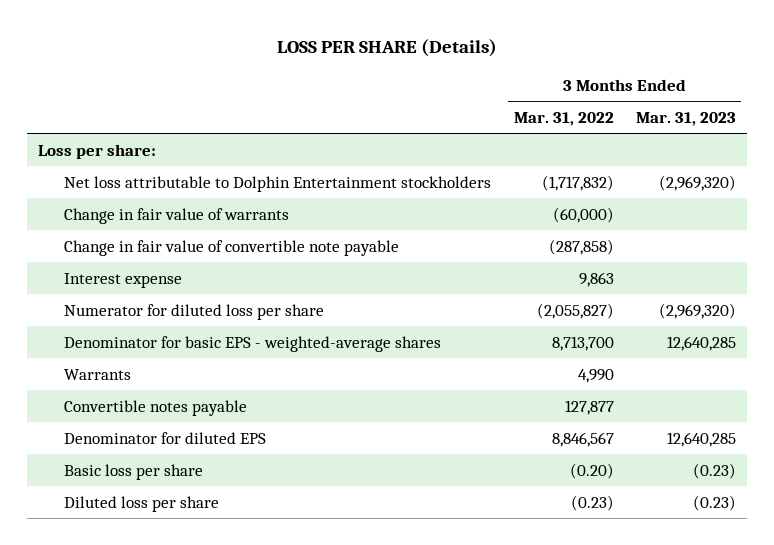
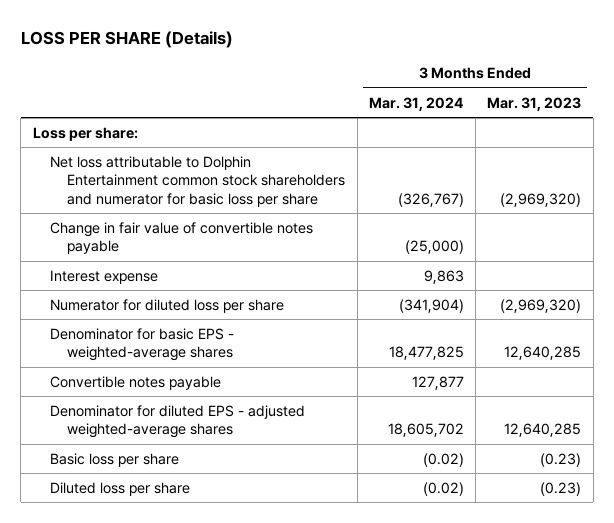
- | 3 Months Ended Mar. 31, 2022 | 3 Months Ended Mar. 31, 2023
+ | 3 Months Ended Mar. 31, 2024 | 3 Months Ended Mar. 31, 2023
- Net loss attributable to Dolphin Entertainment stockholders | (1,717,832) | (2,969,320)
- Change in fair value of warrants | (60,000) |
- Change in fair value of convertible note payable | (287,858) |
+ Net loss attributable to Dolphin Entertainment common stock shareholders and numerator for basic loss per share | (326,767) | (2,969,320)
+ Change in fair value of convertible notes payable | (25,000) |
- Warrants | 4,990 |
- Denominator for diluted EPS | 8,846,567 | 12,640,285
+ Denominator for diluted EPS - adjusted weighted-average shares | 18,605,702 | 12,640,285

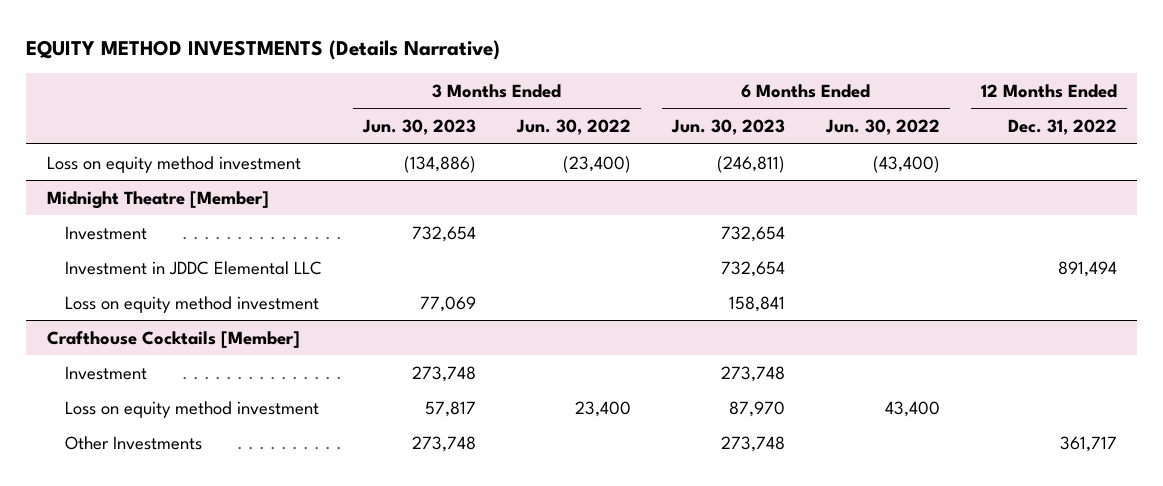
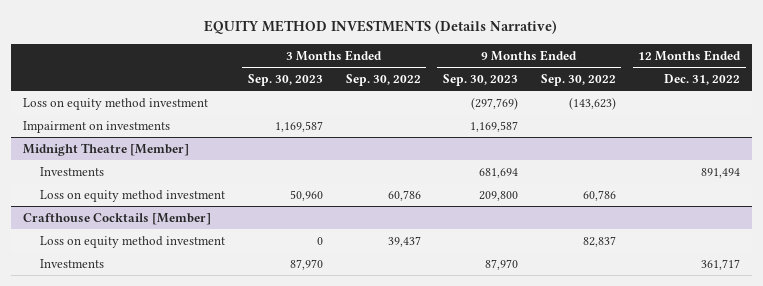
- | 3 Months Ended Jun. 30, 2023 | 3 Months Ended Jun. 30, 2022 | 6 Months Ended Jun. 30, 2023 | 6 Months Ended Jun. 30, 2022 | 12 Months Ended Dec. 31, 2022
+ | 3 Months Ended Sep. 30, 2023 | 3 Months Ended Sep. 30, 2022 | 9 Months Ended Sep. 30, 2023 | 9 Months Ended Sep. 30, 2022 | 12 Months Ended Dec. 31, 2022
+ Impairment on investments | 1,169,587 | | 1,169,587 | |
@ Midnight Theatre [Member]
- Investment | 732,654 | | 732,654 | |
- Investment in JDDC Elemental LLC | | | 732,654 | | 891,494
+ Investments | | | 681,694 | | 891,494
@ Crafthouse Cocktails [Member]
- Investment | 273,748 | | 273,748 | |
- Other Investments | 273,748 | | 273,748 | | 361,717
+ Investments | 87,970 | | 87,970 | | 361,717

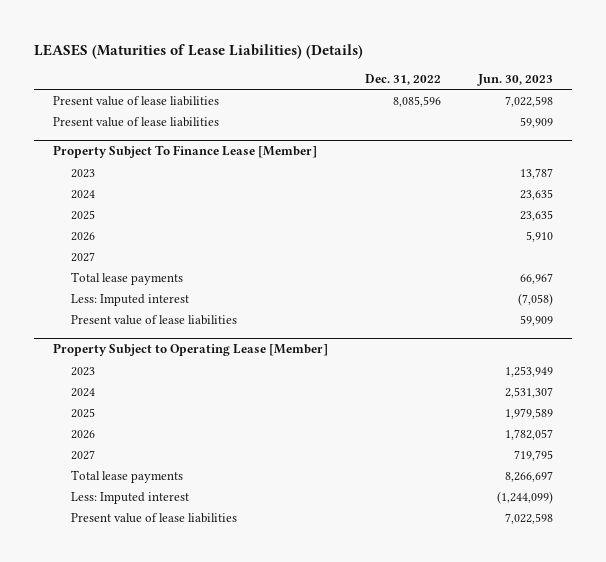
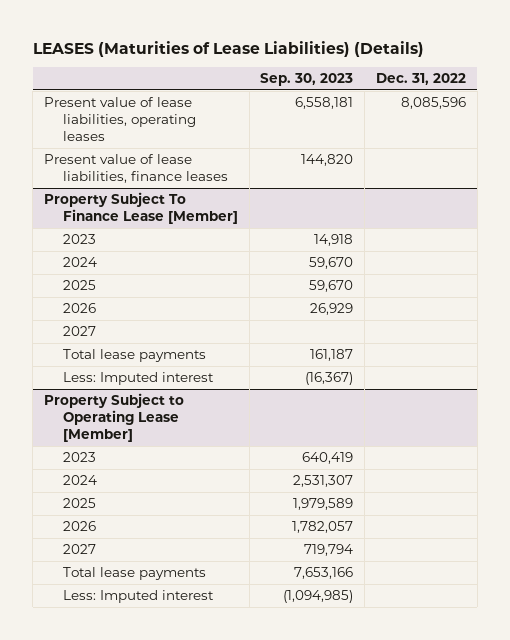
- | Dec. 31, 2022 | Jun. 30, 2023
+ | Sep. 30, 2023 | Dec. 31, 2022
- Present value of lease liabilities | 8,085,596 | 7,022,598
- Present value of lease liabilities | | 59,909
+ Present value of lease liabilities, operating leases | 6,558,181 | 8,085,596
+ Present value of lease liabilities, finance leases | 144,820 |
@ Property Subject To Finance Lease [Member]
- Present value of lease liabilities | | 59,909
@ Property Subject to Operating Lease [Member]
- Present value of lease liabilities | | 7,022,598

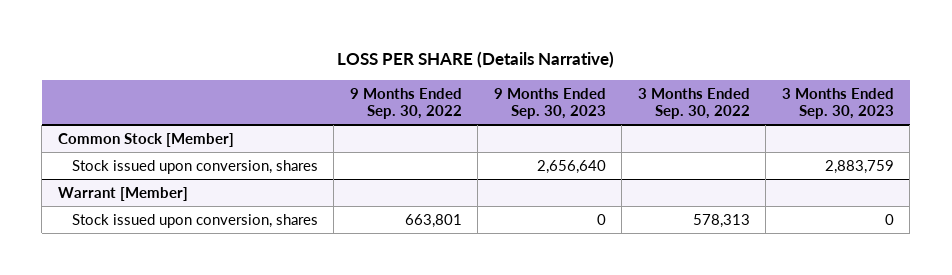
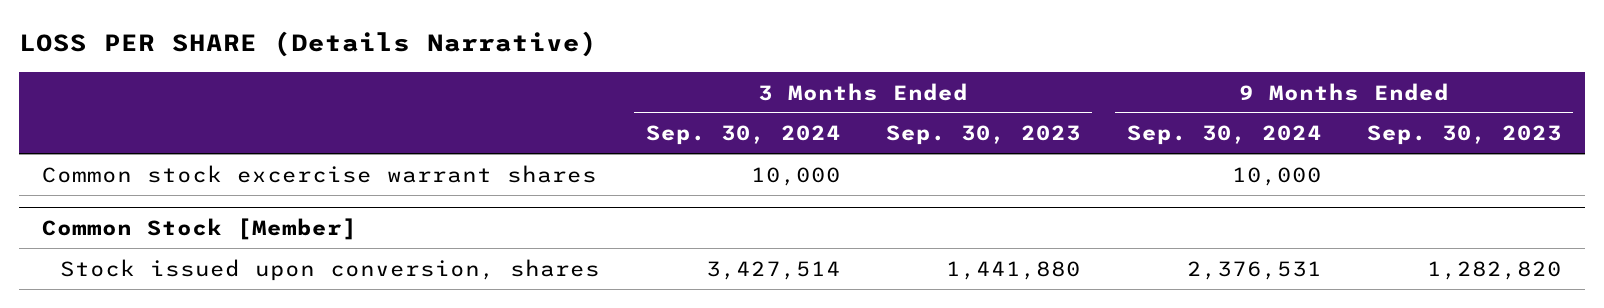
- | 9 Months Ended Sep. 30, 2022 | 9 Months Ended Sep. 30, 2023 | 3 Months Ended Sep. 30, 2022 | 3 Months Ended Sep. 30, 2023
+ | 3 Months Ended Sep. 30, 2024 | 3 Months Ended Sep. 30, 2023 | 9 Months Ended Sep. 30, 2024 | 9 Months Ended Sep. 30, 2023
+ Common stock excercise warrant shares | 10,000 | | 10,000 |
@ Common Stock [Member]
- Stock issued upon conversion, shares | | 2,656,640 | | 2,883,759
- Warrant [Member]
- Stock issued upon conversion, shares | 663,801 | 0 | 578,313 | 0
@ Common Stock [Member]
+ Stock issued upon conversion, shares | 3,427,514 | 1,441,880 | 2,376,531 | 1,282,820

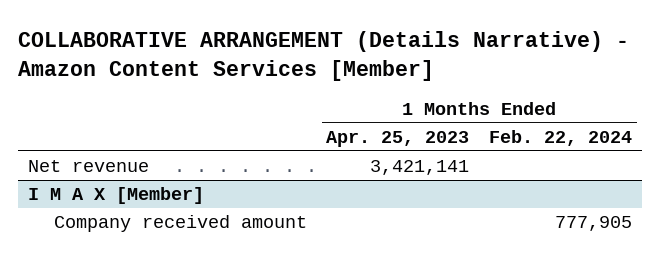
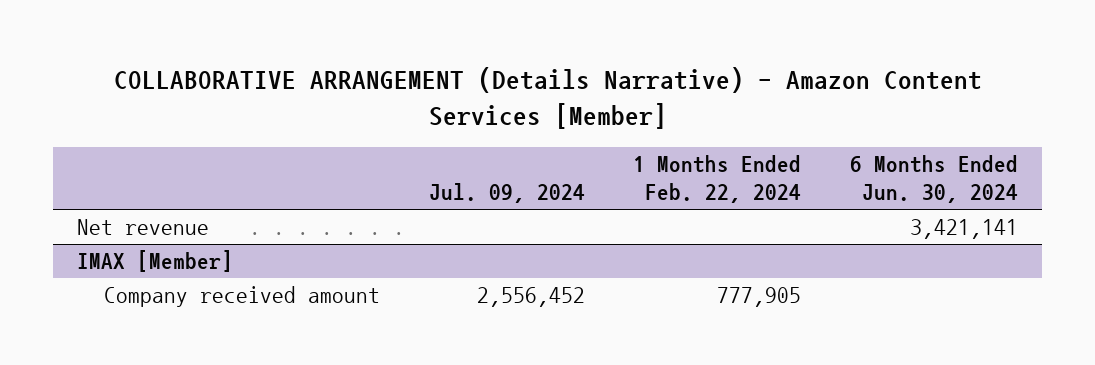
- | 1 Months Ended Apr. 25, 2023 | 1 Months Ended Feb. 22, 2024
+ | Jul. 09, 2024 | 1 Months Ended Feb. 22, 2024 | 6 Months Ended Jun. 30, 2024
- I M A X [Member]
+ IMAX [Member]

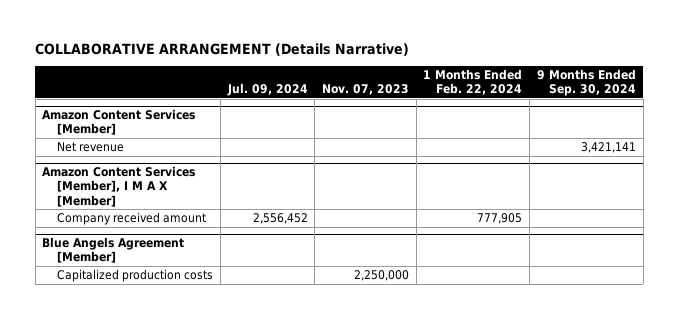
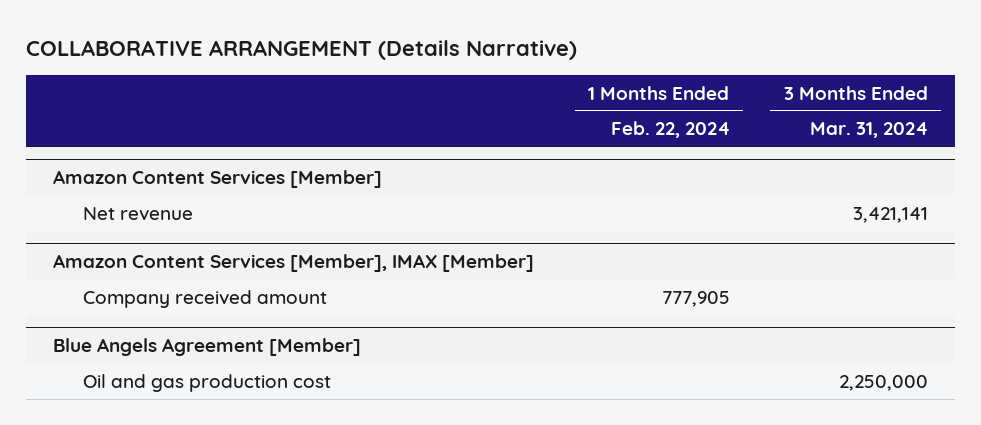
- | Jul. 09, 2024 | Nov. 07, 2023 | 1 Months Ended Feb. 22, 2024 | 9 Months Ended Sep. 30, 2024
+ | 1 Months Ended Feb. 22, 2024 | 3 Months Ended Mar. 31, 2024
- Amazon Content Services [Member], I M A X [Member]
+ Amazon Content Services [Member], IMAX [Member]
@ Blue Angels Agreement [Member]
- Capitalized production costs | | 2,250,000 | |
+ Oil and gas production cost | | 2,250,000

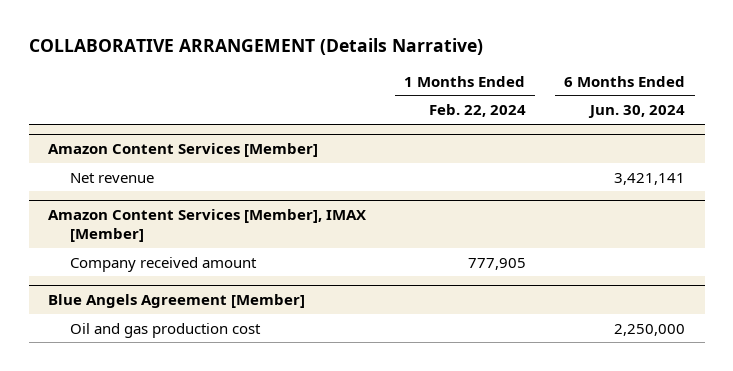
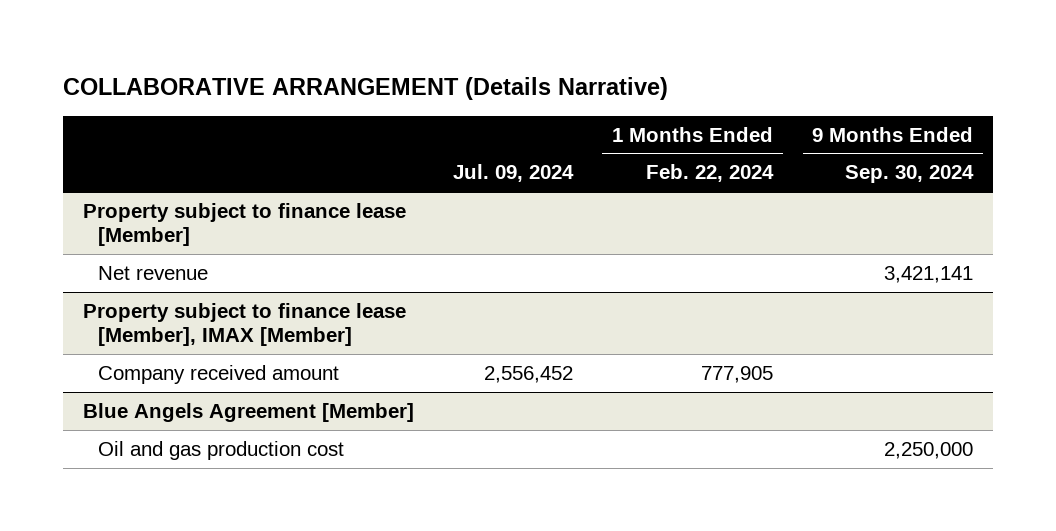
- | 1 Months Ended Feb. 22, 2024 | 6 Months Ended Jun. 30, 2024
+ | Jul. 09, 2024 | 1 Months Ended Feb. 22, 2024 | 9 Months Ended Sep. 30, 2024
- Amazon Content Services [Member]
+ Property subject to finance lease [Member]
- Amazon Content Services [Member], IMAX [Member]
+ Property subject to finance lease [Member], IMAX [Member]

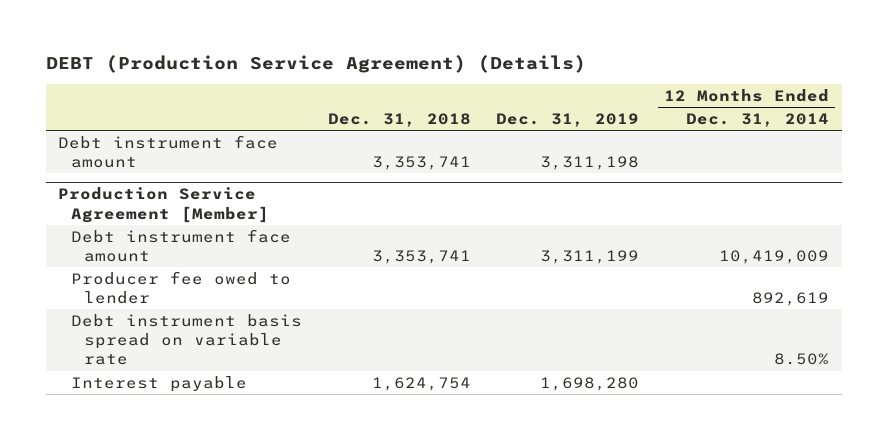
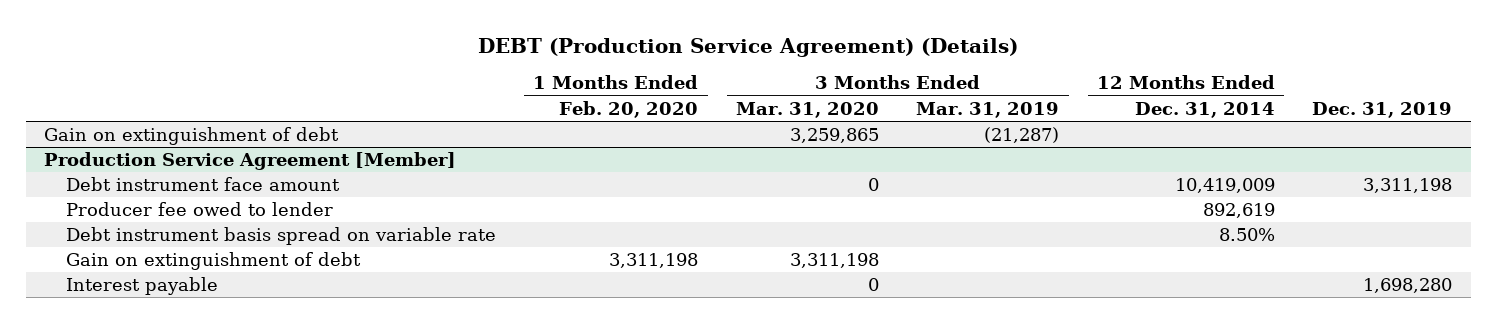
- | Dec. 31, 2018 | Dec. 31, 2019 | 12 Months Ended Dec. 31, 2014
+ | 1 Months Ended Feb. 20, 2020 | 3 Months Ended Mar. 31, 2020 | 3 Months Ended Mar. 31, 2019 | 12 Months Ended Dec. 31, 2014 | Dec. 31, 2019
- Debt instrument face amount | 3,353,741 | 3,311,198 |
+ Gain on extinguishment of debt | | 3,259,865 | (21,287) | |
@ Production Service Agreement [Member]
- Debt instrument face amount | 3,353,741 | 3,311,199 | 10,419,009
+ Debt instrument face amount | | 0 | | 10,419,009 | 3,311,198
+ Gain on extinguishment of debt | 3,311,198 | 3,311,198 | | |

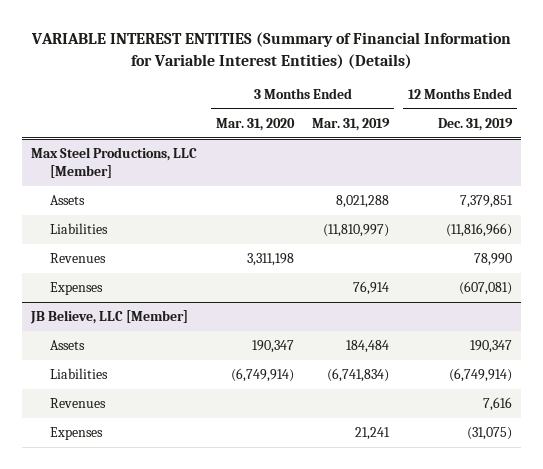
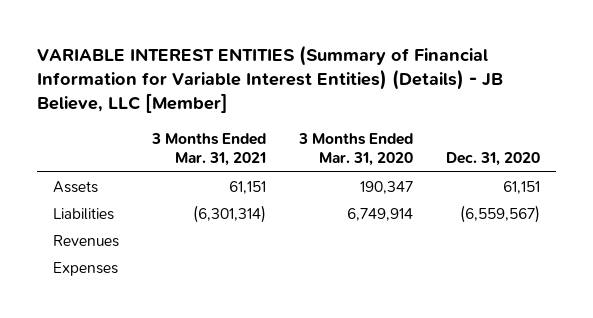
- VARIABLE INTEREST ENTITIES (Summary of Financial Information for Variable Interest Entities) (Details)
+ VARIABLE INTEREST ENTITIES (Summary of Financial Information for Variable Interest Entities) (Details) - JB Believe, LLC [Member]
- | 3 Months Ended Mar. 31, 2020 | 3 Months Ended Mar. 31, 2019 | 12 Months Ended Dec. 31, 2019
+ | 3 Months Ended Mar. 31, 2021 | 3 Months Ended Mar. 31, 2020 | Dec. 31, 2020
- Max Steel Productions, LLC [Member]
- Assets | | 8,021,288 | 7,379,851
- Liabilities | | (11,810,997) | (11,816,966)
- Revenues | 3,311,198 | | 78,990
- Expenses | | 76,914 | (607,081)
- JB Believe, LLC [Member]
- Liabilities | (6,749,914) | (6,741,834) | (6,749,914)
+ Liabilities | (6,301,314) | 6,749,914 | (6,559,567)

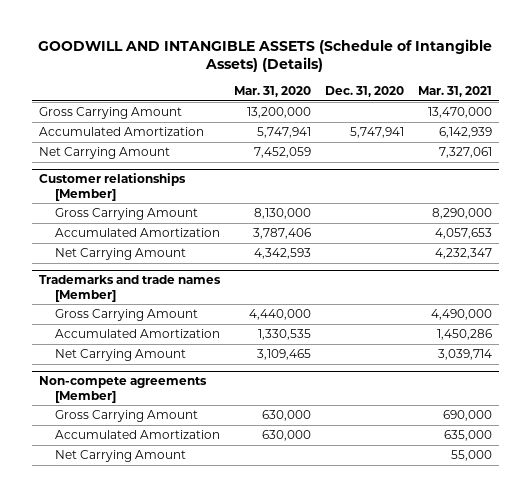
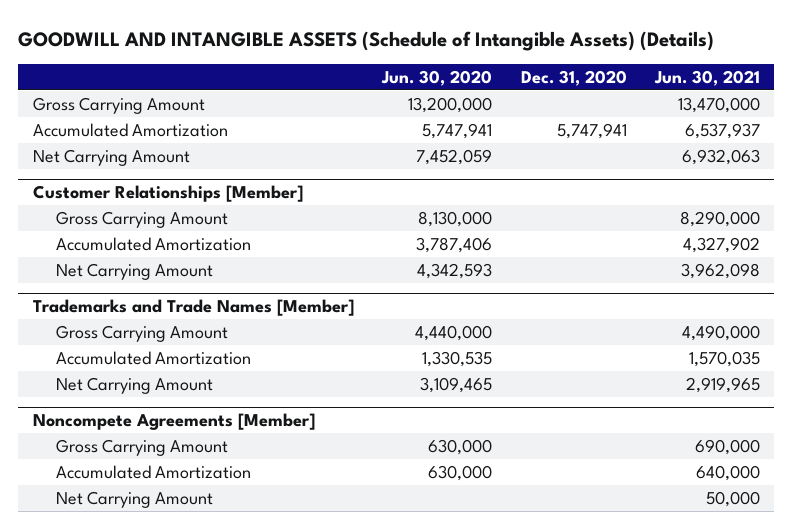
- | Mar. 31, 2020 | Dec. 31, 2020 | Mar. 31, 2021
+ | Jun. 30, 2020 | Dec. 31, 2020 | Jun. 30, 2021
- Customer relationships [Member]
+ Customer Relationships [Member]
- Trademarks and trade names [Member]
+ Trademarks and Trade Names [Member]
- Non-compete agreements [Member]
+ Noncompete Agreements [Member]

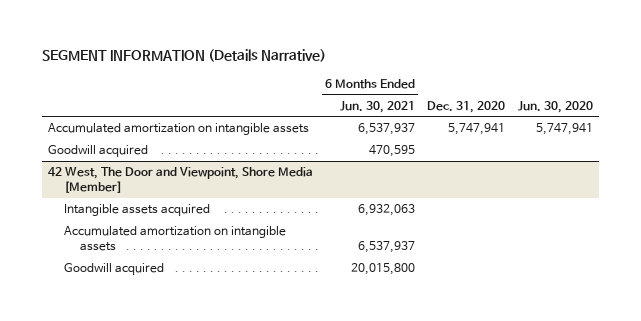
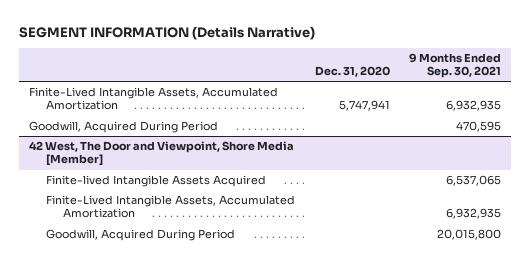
- | 6 Months Ended Jun. 30, 2021 | Dec. 31, 2020 | Jun. 30, 2020
+ | Dec. 31, 2020 | 9 Months Ended Sep. 30, 2021
- Accumulated amortization on intangible assets | 6,537,937 | 5,747,941 | 5,747,941
- Goodwill acquired | 470,595 | |
+ Finite-Lived Intangible Assets, Accumulated Amortization | 5,747,941 | 6,932,935
+ Goodwill, Acquired During Period | | 470,595
@ 42 West, The Door and Viewpoint, Shore Media [Member]
- Intangible assets acquired | 6,932,063 | |
- Accumulated amortization on intangible assets | 6,537,937 | |
- Goodwill acquired | 20,015,800 | |
+ Finite-lived Intangible Assets Acquired | | 6,537,065
+ Finite-Lived Intangible Assets, Accumulated Amortization | | 6,932,935
+ Goodwill, Acquired During Period | | 20,015,800

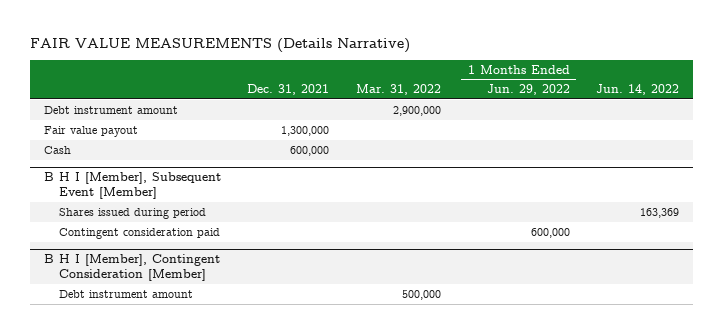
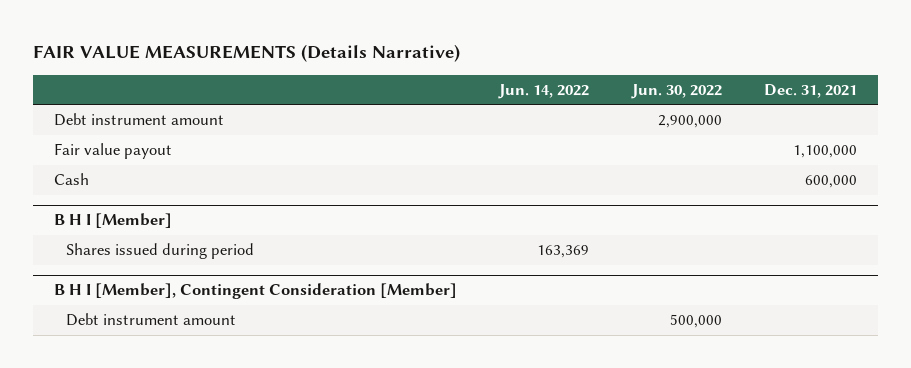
- | Dec. 31, 2021 | Mar. 31, 2022 | 1 Months Ended Jun. 29, 2022 | Jun. 14, 2022
+ | Jun. 14, 2022 | Jun. 30, 2022 | Dec. 31, 2021
- Fair value payout | 1,300,000 | | |
+ Fair value payout | | | 1,100,000
- B H I [Member], Subsequent Event [Member]
+ B H I [Member]
- Contingent consideration paid | | | 600,000 |

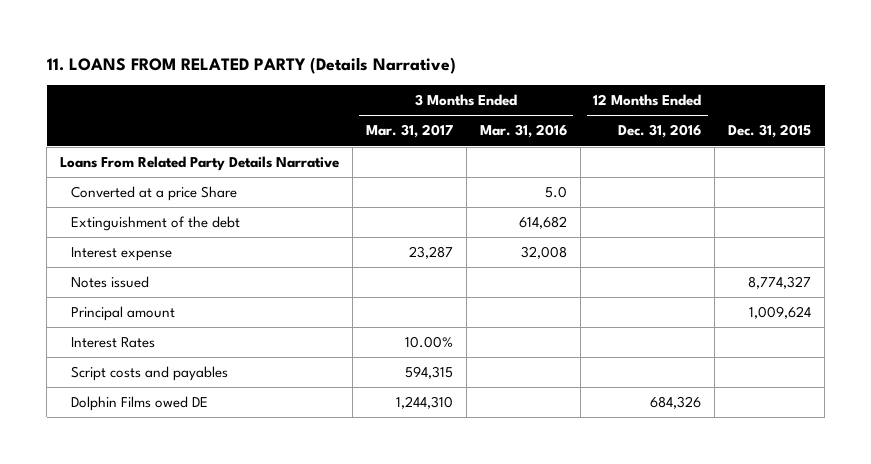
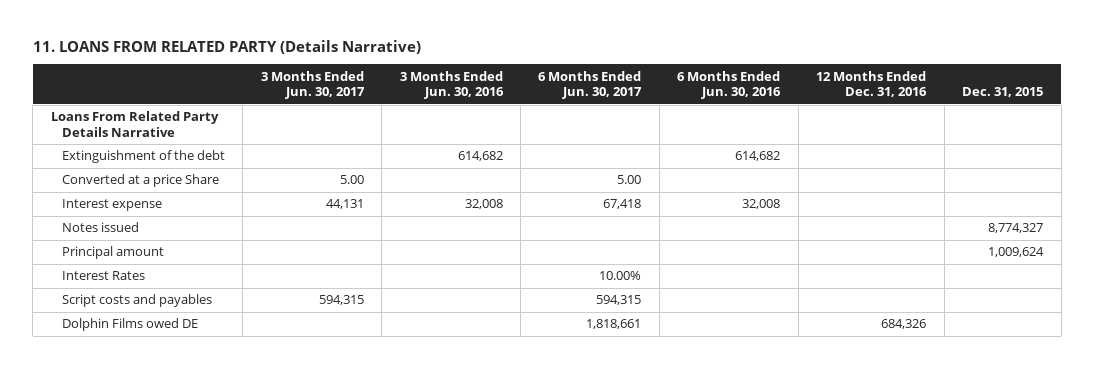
- | 3 Months Ended Mar. 31, 2017 | 3 Months Ended Mar. 31, 2016 | 12 Months Ended Dec. 31, 2016 | Dec. 31, 2015
+ | 3 Months Ended Jun. 30, 2017 | 3 Months Ended Jun. 30, 2016 | 6 Months Ended Jun. 30, 2017 | 6 Months Ended Jun. 30, 2016 | 12 Months Ended Dec. 31, 2016 | Dec. 31, 2015
moved down: Converted at a price Share | 5.00 | | 5.00 | | |

